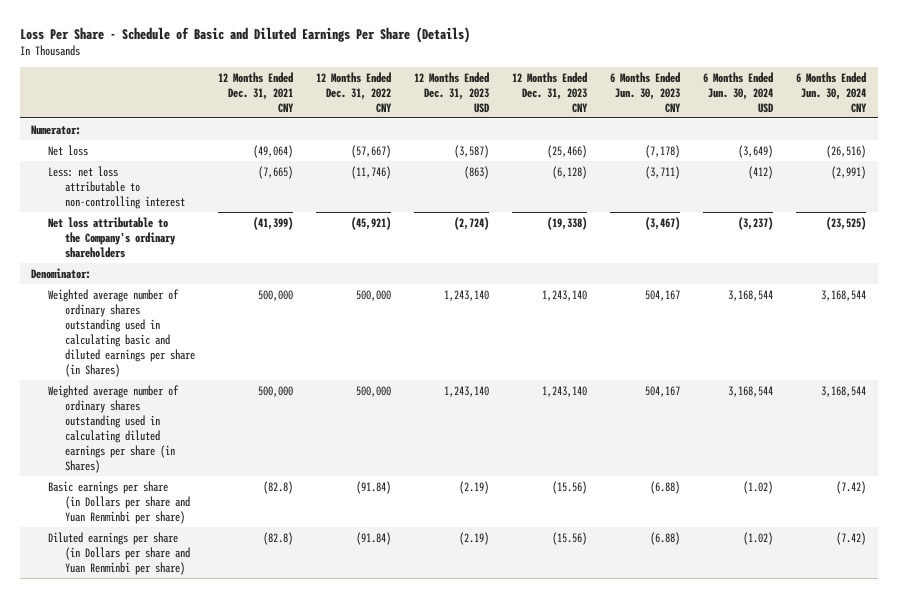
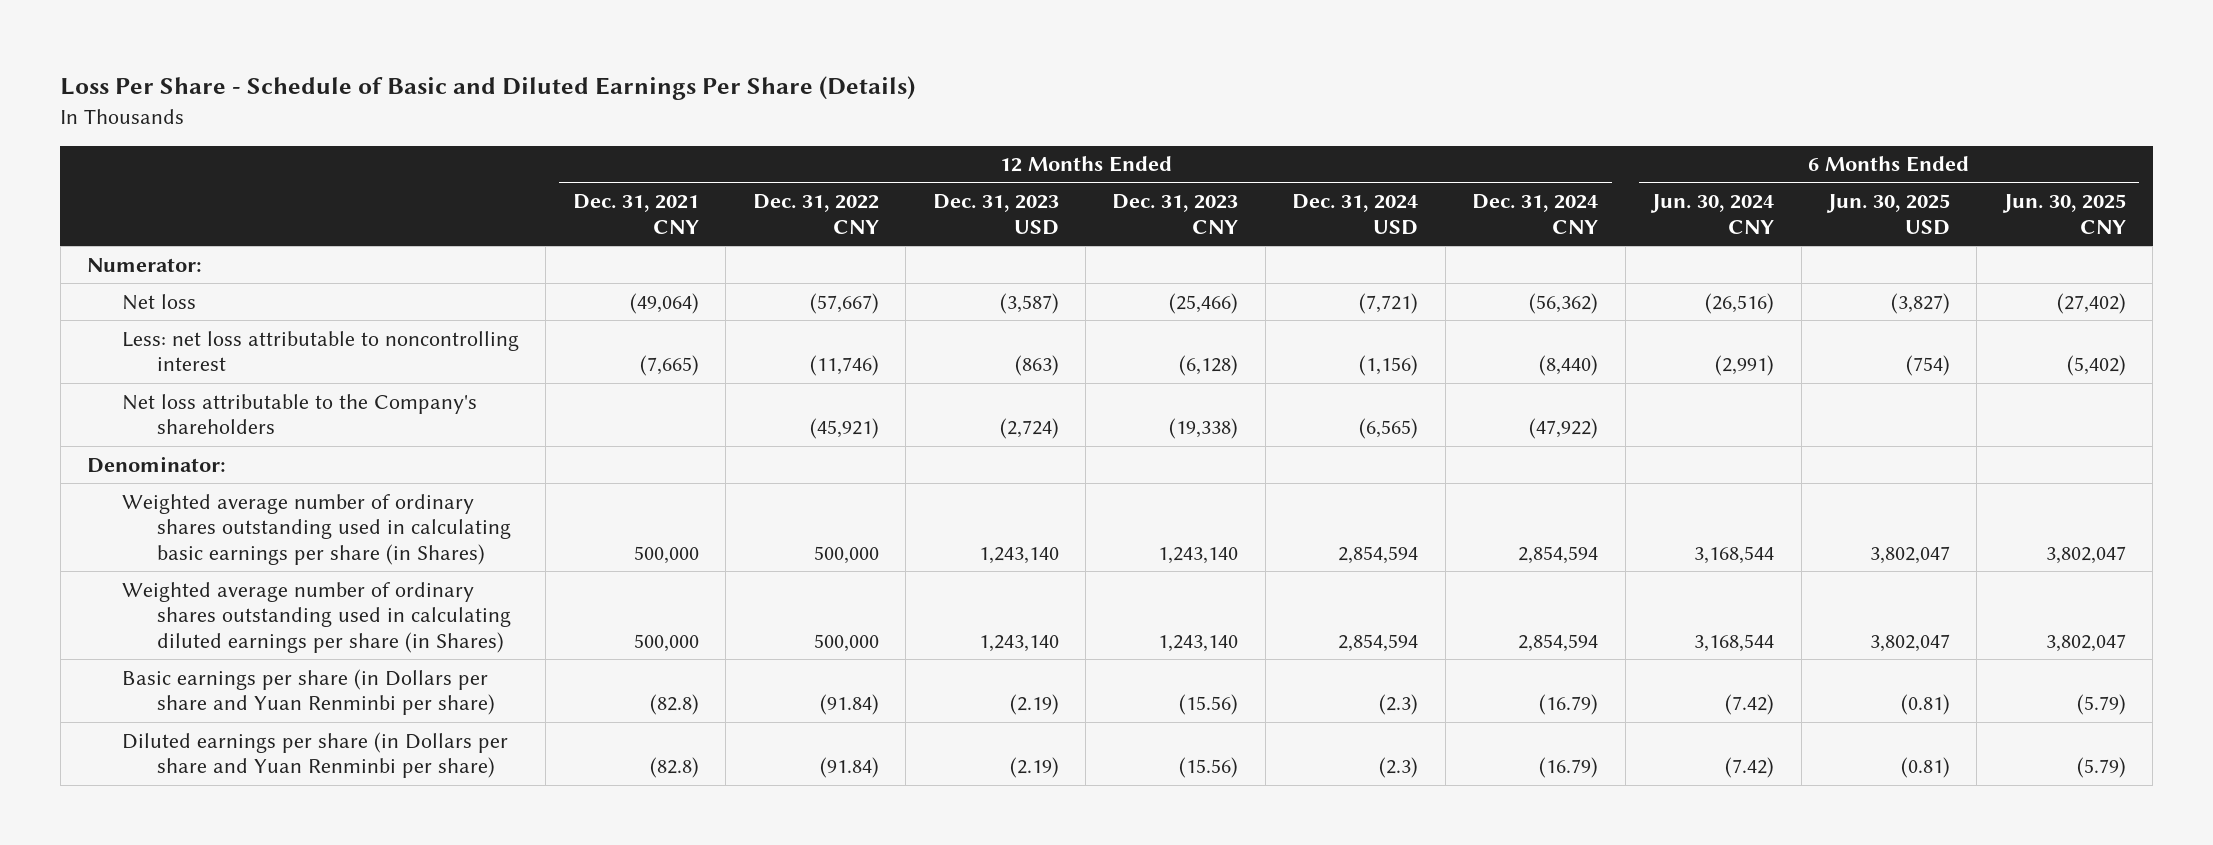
- | 12 Months Ended Dec. 31, 2021 CNY | 12 Months Ended Dec. 31, 2022 CNY | 12 Months Ended Dec. 31, 2023 USD | 12 Months Ended Dec. 31, 2023 CNY | 6 Months Ended Jun. 30, 2023 CNY | 6 Months Ended Jun. 30, 2024 USD | 6 Months Ended Jun. 30, 2024 CNY
+ | 12 Months Ended Dec. 31, 2021 CNY | 12 Months Ended Dec. 31, 2022 CNY | 12 Months Ended Dec. 31, 2023 USD | 12 Months Ended Dec. 31, 2023 CNY | 12 Months Ended Dec. 31, 2024 USD | 12 Months Ended Dec. 31, 2024 CNY | 6 Months Ended Jun. 30, 2024 CNY | 6 Months Ended Jun. 30, 2025 USD | 6 Months Ended Jun. 30, 2025 CNY
- Less: net loss attributable to non-controlling interest | (7,665) | (11,746) | (863) | (6,128) | (3,711) | (412) | (2,991)
- Net loss attributable to the Company's ordinary shareholders | (41,399) | (45,921) | (2,724) | (19,338) | (3,467) | (3,237) | (23,525)
+ Less: net loss attributable to noncontrolling interest | (7,665) | (11,746) | (863) | (6,128) | (1,156) | (8,440) | (2,991) | (754) | (5,402)
+ Net loss attributable to the Company's shareholders | | (45,921) | (2,724) | (19,338) | (6,565) | (47,922) | | |
- Weighted average number of ordinary shares outstanding used in calculating basic and diluted earnings per share (in Shares) | 500,000 | 500,000 | 1,243,140 | 1,243,140 | 504,167 | 3,168,544 | 3,168,544
+ Weighted average number of ordinary shares outstanding used in calculating basic earnings per share (in Shares) | 500,000 | 500,000 | 1,243,140 | 1,243,140 | 2,854,594 | 2,854,594 | 3,168,544 | 3,802,047 | 3,802,047

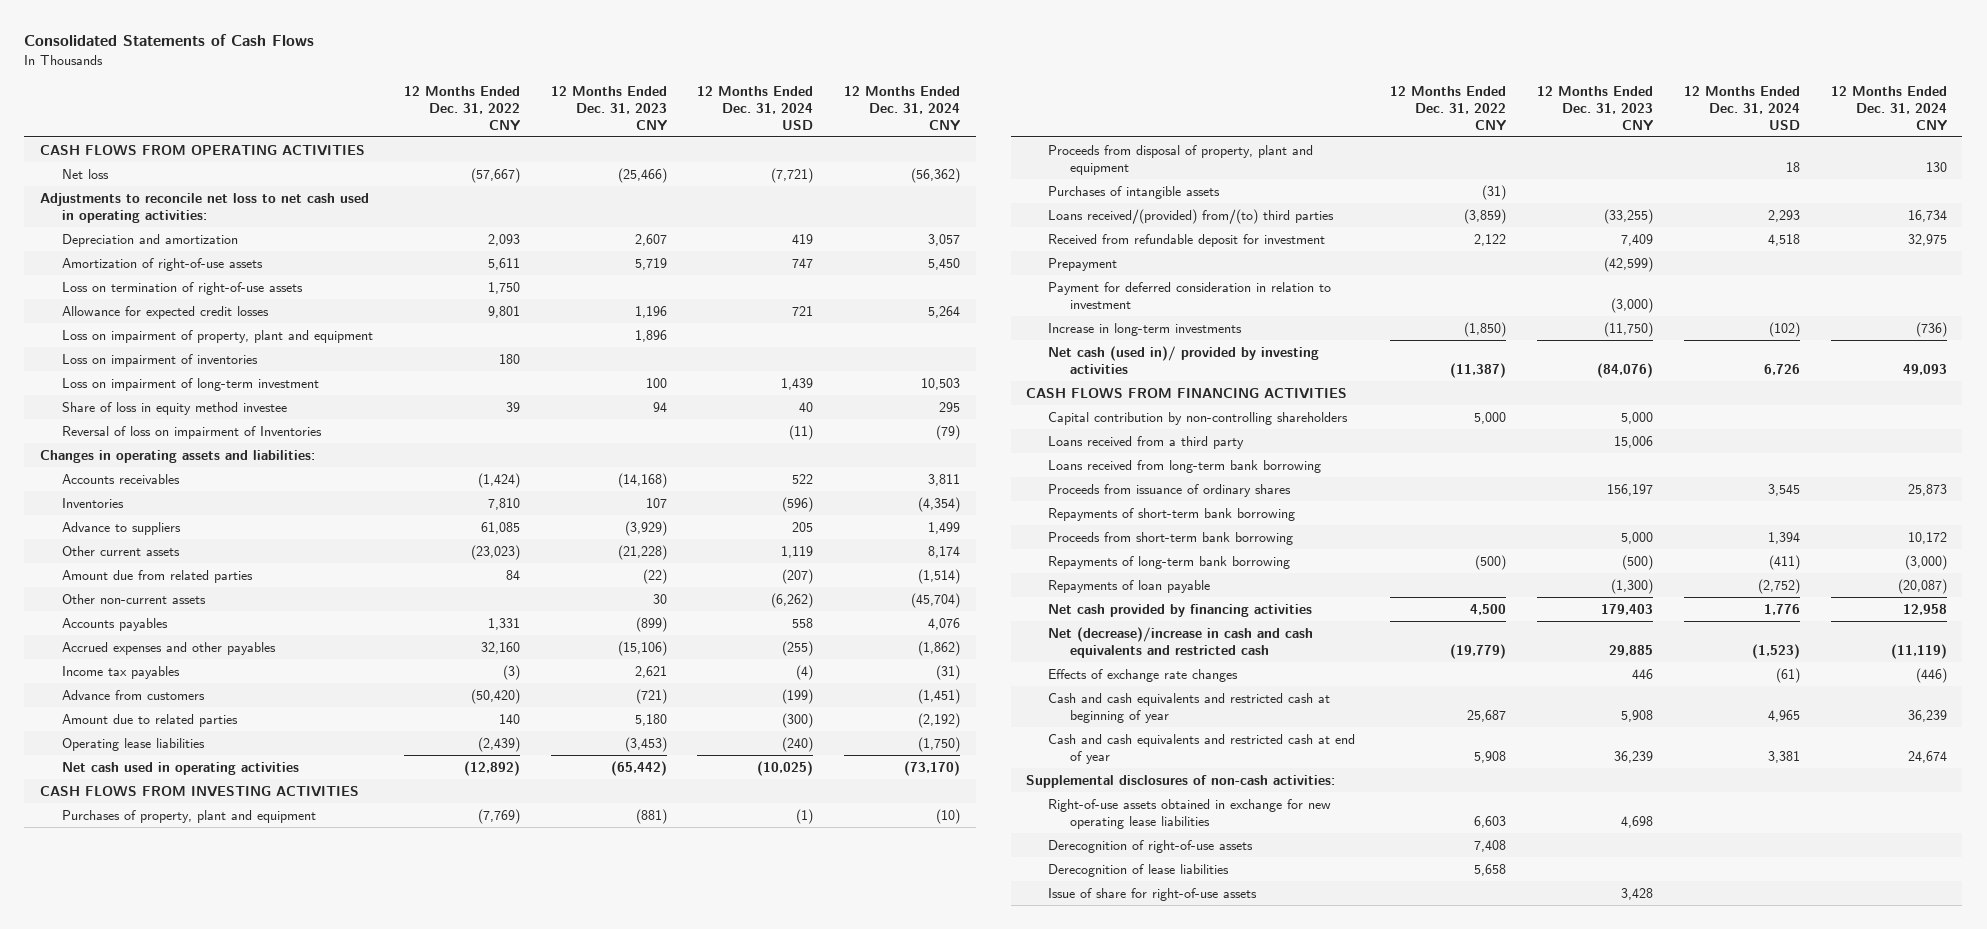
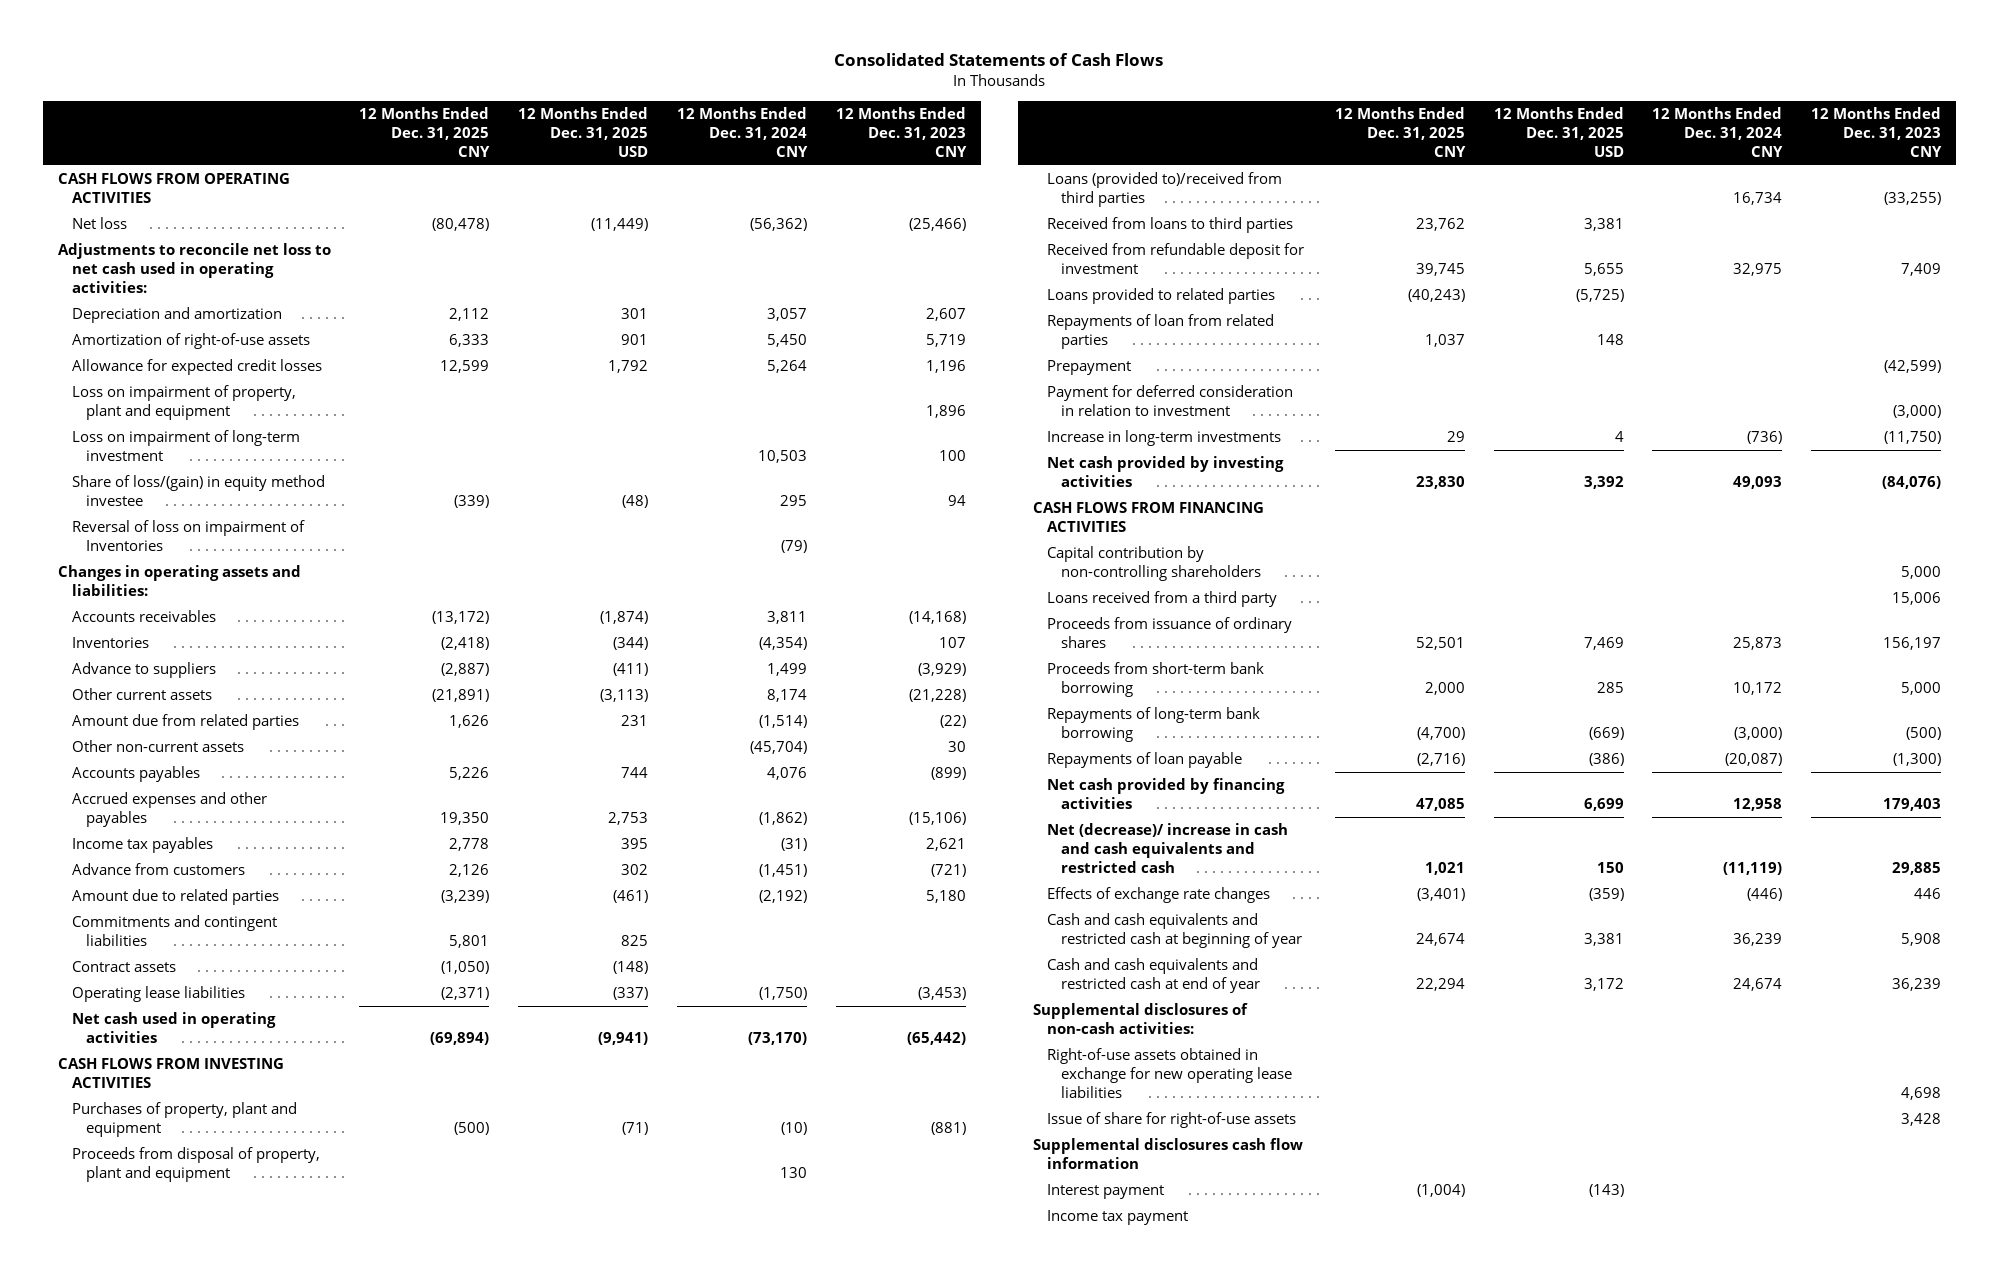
- | 12 Months Ended Dec. 31, 2022 CNY | 12 Months Ended Dec. 31, 2023 CNY | 12 Months Ended Dec. 31, 2024 USD | 12 Months Ended Dec. 31, 2024 CNY
+ | 12 Months Ended Dec. 31, 2025 CNY | 12 Months Ended Dec. 31, 2025 USD | 12 Months Ended Dec. 31, 2024 CNY | 12 Months Ended Dec. 31, 2023 CNY
- Loss on termination of right-of-use assets | 1,750 | | |
- Loss on impairment of inventories | 180 | | |
- Share of loss in equity method investee | 39 | 94 | 40 | 295
+ Share of loss/(gain) in equity method investee | (339) | (48) | 295 | 94
+ Commitments and contingent liabilities | 5,801 | 825 | |
+ Contract assets | (1,050) | (148) | |
- Purchases of intangible assets | (31) | | |
- Loans received/(provided) from/(to) third parties | (3,859) | (33,255) | 2,293 | 16,734
+ Loans (provided to)/received from third parties | | | 16,734 | (33,255)
+ Received from loans to third parties | 23,762 | 3,381 | |
+ Loans provided to related parties | (40,243) | (5,725) | |
+ Repayments of loan from related parties | 1,037 | 148 | |
- Net cash (used in)/ provided by investing activities | (11,387) | (84,076) | 6,726 | 49,093
+ Net cash provided by investing activities | 23,830 | 3,392 | 49,093 | (84,076)
- Loans received from long-term bank borrowing
- Repayments of short-term bank borrowing
- Net (decrease)/increase in cash and cash equivalents and restricted cash | (19,779) | 29,885 | (1,523) | (11,119)
+ Net (decrease)/ increase in cash and cash equivalents and restricted cash | 1,021 | 150 | (11,119) | 29,885
- Derecognition of right-of-use assets | 7,408 | | |
- Derecognition of lease liabilities | 5,658 | | |
+ Supplemental disclosures cash flow information
+ Interest payment | (1,004) | (143) | |
+ Income tax payment

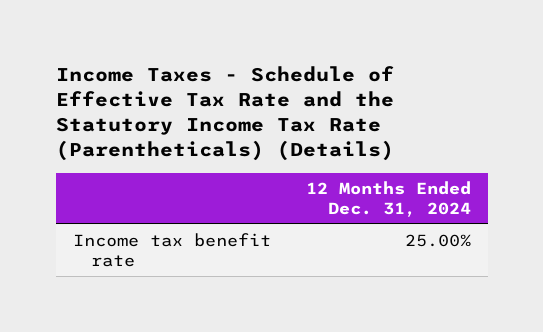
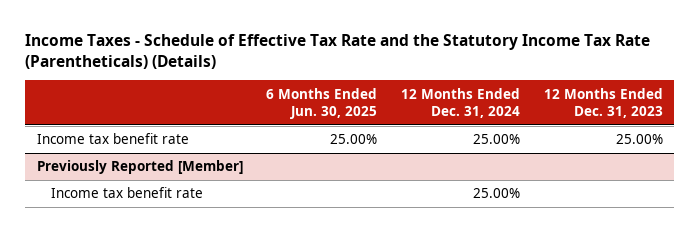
- | 12 Months Ended Dec. 31, 2024
+ | 6 Months Ended Jun. 30, 2025 | 12 Months Ended Dec. 31, 2024 | 12 Months Ended Dec. 31, 2023
+ Previously Reported [Member]
+ Income tax benefit rate | | 25.00% |

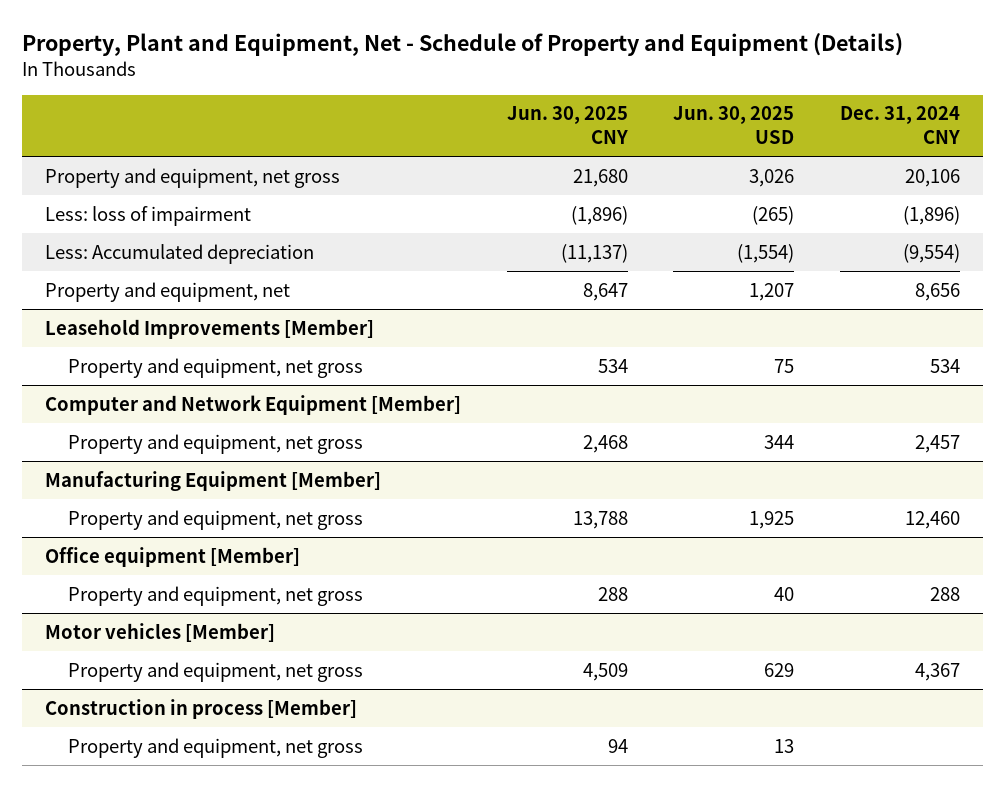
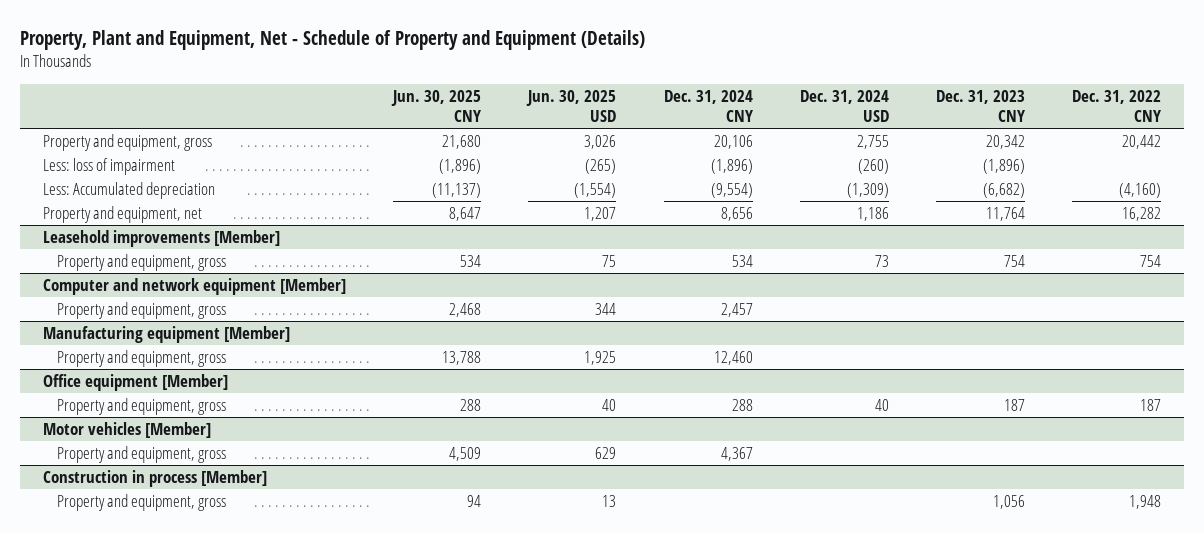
- | Jun. 30, 2025 CNY | Jun. 30, 2025 USD | Dec. 31, 2024 CNY
+ | Jun. 30, 2025 CNY | Jun. 30, 2025 USD | Dec. 31, 2024 CNY | Dec. 31, 2024 USD | Dec. 31, 2023 CNY | Dec. 31, 2022 CNY
- Property and equipment, net gross | 21,680 | 3,026 | 20,106
+ Property and equipment, gross | 21,680 | 3,026 | 20,106 | 2,755 | 20,342 | 20,442
- Leasehold Improvements [Member]
- Property and equipment, net gross | 534 | 75 | 534
- Computer and Network Equipment [Member]
- Property and equipment, net gross | 2,468 | 344 | 2,457
- Manufacturing Equipment [Member]
- Property and equipment, net gross | 13,788 | 1,925 | 12,460
+ Leasehold improvements [Member]
+ Property and equipment, gross | 534 | 75 | 534 | 73 | 754 | 754
+ Computer and network equipment [Member]
+ Property and equipment, gross | 2,468 | 344 | 2,457 | | |
+ Manufacturing equipment [Member]
+ Property and equipment, gross | 13,788 | 1,925 | 12,460 | | |
@ Office equipment [Member]
- Property and equipment, net gross | 288 | 40 | 288
+ Property and equipment, gross | 288 | 40 | 288 | 40 | 187 | 187
@ Motor vehicles [Member]
- Property and equipment, net gross | 4,509 | 629 | 4,367
+ Property and equipment, gross | 4,509 | 629 | 4,367 | | |
@ Construction in process [Member]
- Property and equipment, net gross | 94 | 13 |
+ Property and equipment, gross | 94 | 13 | | | 1,056 | 1,948

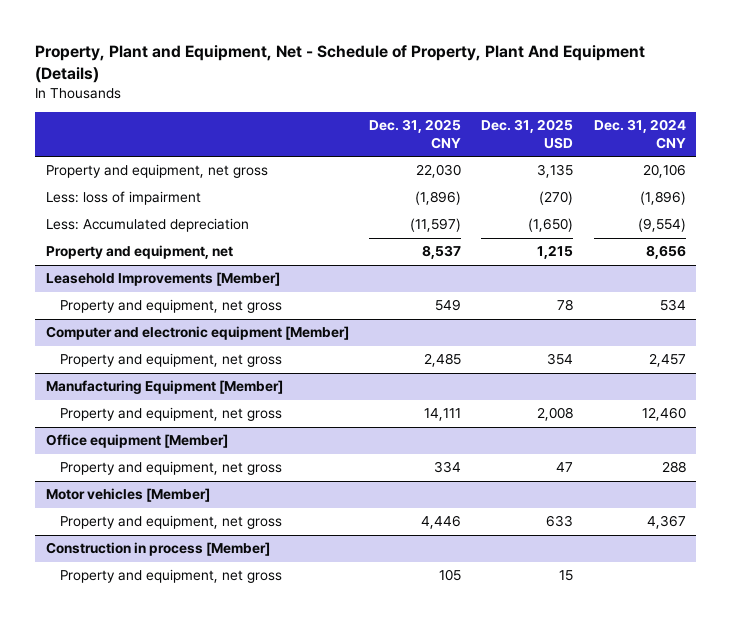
- Property, Plant and Equipment, Net - Schedule of Property and Equipment (Details)
+ Property, Plant and Equipment, Net - Schedule of Property, Plant And Equipment (Details)
- | Jun. 30, 2025 CNY | Jun. 30, 2025 USD | Dec. 31, 2024 CNY | Dec. 31, 2024 USD | Dec. 31, 2023 CNY | Dec. 31, 2022 CNY
+ | Dec. 31, 2025 CNY | Dec. 31, 2025 USD | Dec. 31, 2024 CNY
- Property and equipment, gross | 21,680 | 3,026 | 20,106 | 2,755 | 20,342 | 20,442
+ Property and equipment, net gross | 22,030 | 3,135 | 20,106
- Leasehold improvements [Member]
- Property and equipment, gross | 534 | 75 | 534 | 73 | 754 | 754
- Computer and network equipment [Member]
- Property and equipment, gross | 2,468 | 344 | 2,457 | | |
- Manufacturing equipment [Member]
- Property and equipment, gross | 13,788 | 1,925 | 12,460 | | |
+ Leasehold Improvements [Member]
+ Property and equipment, net gross | 549 | 78 | 534
+ Computer and electronic equipment [Member]
+ Property and equipment, net gross | 2,485 | 354 | 2,457
+ Manufacturing Equipment [Member]
+ Property and equipment, net gross | 14,111 | 2,008 | 12,460
@ Office equipment [Member]
- Property and equipment, gross | 288 | 40 | 288 | 40 | 187 | 187
+ Property and equipment, net gross | 334 | 47 | 288
@ Motor vehicles [Member]
- Property and equipment, gross | 4,509 | 629 | 4,367 | | |
+ Property and equipment, net gross | 4,446 | 633 | 4,367
@ Construction in process [Member]
- Property and equipment, gross | 94 | 13 | | | 1,056 | 1,948
+ Property and equipment, net gross | 105 | 15 |

